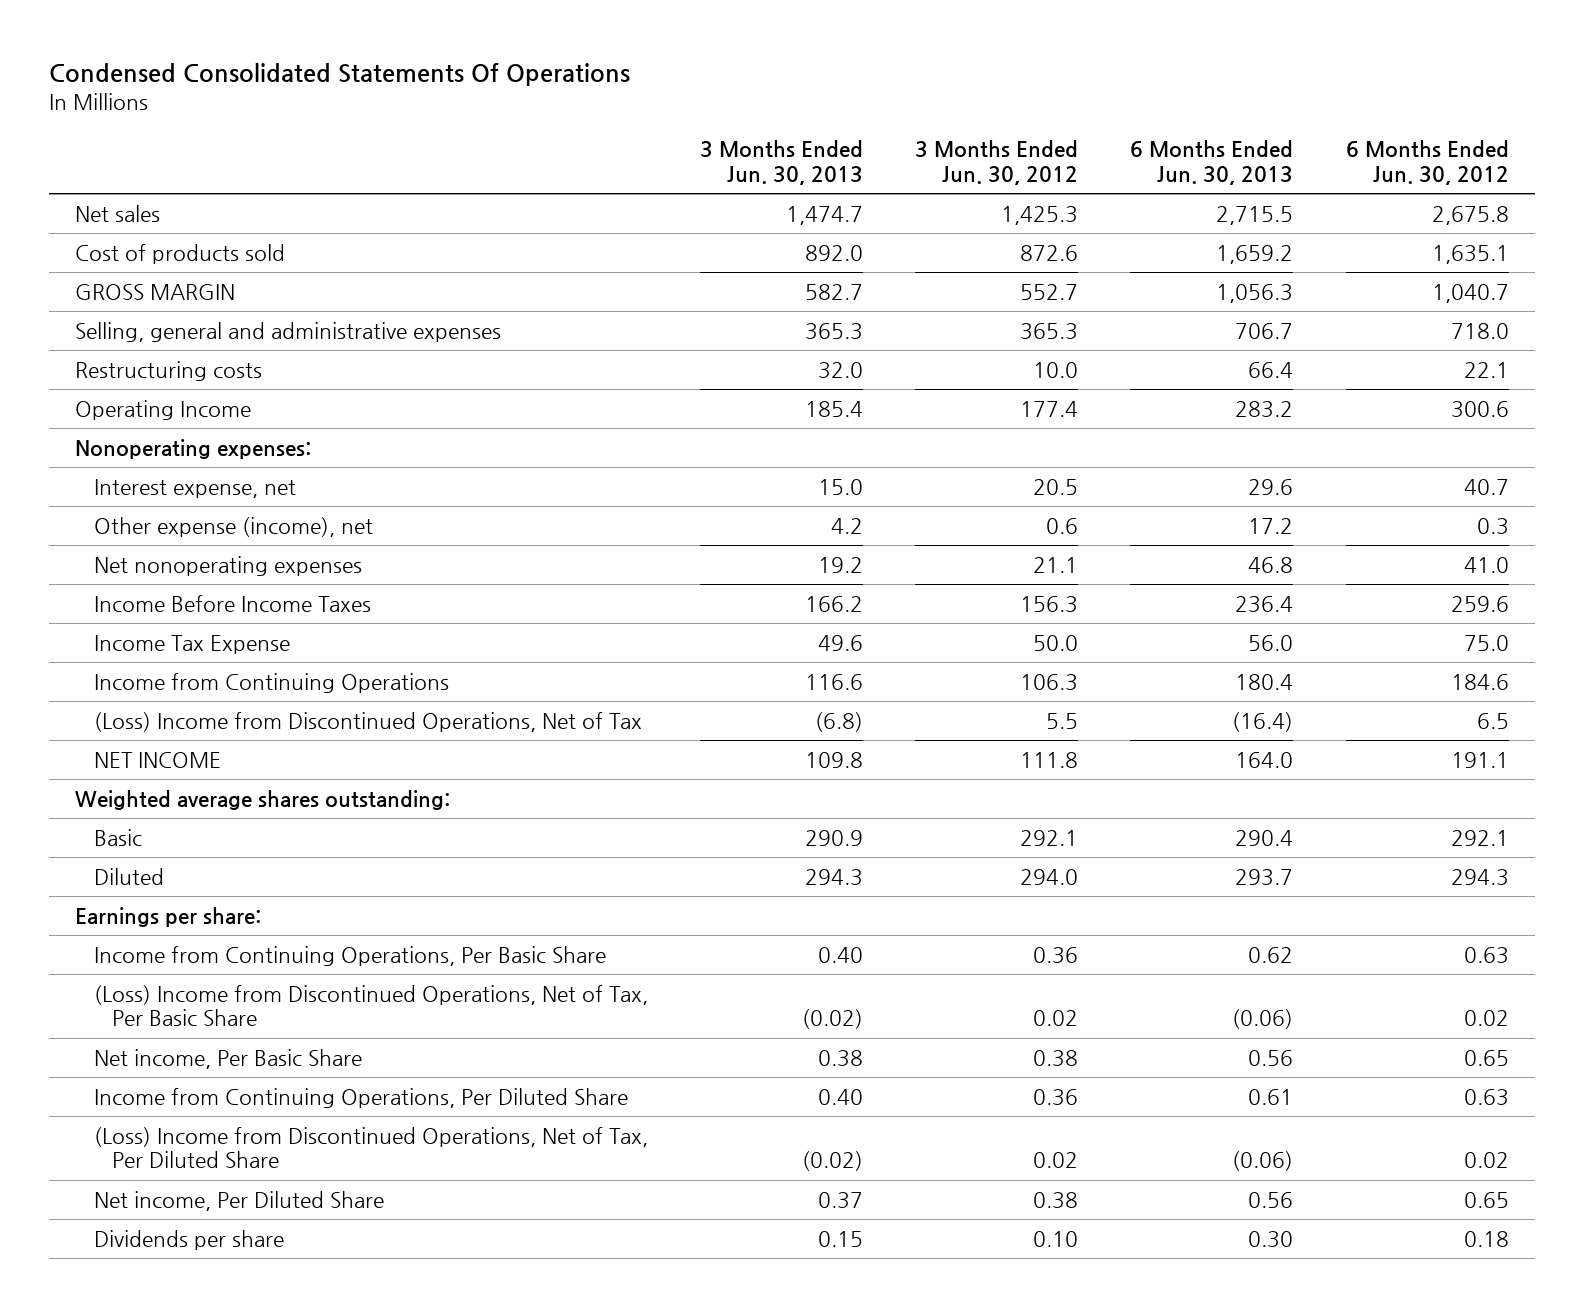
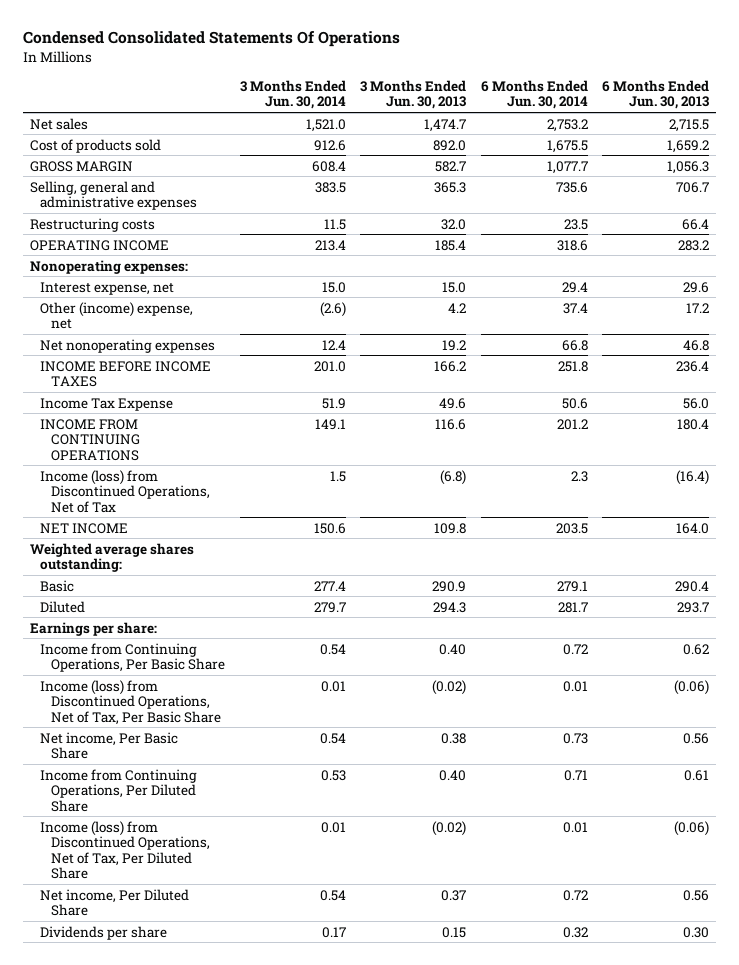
- | 3 Months Ended Jun. 30, 2013 | 3 Months Ended Jun. 30, 2012 | 6 Months Ended Jun. 30, 2013 | 6 Months Ended Jun. 30, 2012
+ | 3 Months Ended Jun. 30, 2014 | 3 Months Ended Jun. 30, 2013 | 6 Months Ended Jun. 30, 2014 | 6 Months Ended Jun. 30, 2013
- Operating Income | 185.4 | 177.4 | 283.2 | 300.6
+ OPERATING INCOME | 213.4 | 185.4 | 318.6 | 283.2
- Other expense (income), net | 4.2 | 0.6 | 17.2 | 0.3
+ Other (income) expense, net | (2.6) | 4.2 | 37.4 | 17.2
- Income Before Income Taxes | 166.2 | 156.3 | 236.4 | 259.6
+ INCOME BEFORE INCOME TAXES | 201.0 | 166.2 | 251.8 | 236.4
- Income from Continuing Operations | 116.6 | 106.3 | 180.4 | 184.6
- (Loss) Income from Discontinued Operations, Net of Tax | (6.8) | 5.5 | (16.4) | 6.5
+ INCOME FROM CONTINUING OPERATIONS | 149.1 | 116.6 | 201.2 | 180.4
+ Income (loss) from Discontinued Operations, Net of Tax | 1.5 | (6.8) | 2.3 | (16.4)
- (Loss) Income from Discontinued Operations, Net of Tax, Per Basic Share | (0.02) | 0.02 | (0.06) | 0.02
+ Income (loss) from Discontinued Operations, Net of Tax, Per Basic Share | 0.01 | (0.02) | 0.01 | (0.06)
- (Loss) Income from Discontinued Operations, Net of Tax, Per Diluted Share | (0.02) | 0.02 | (0.06) | 0.02
+ Income (loss) from Discontinued Operations, Net of Tax, Per Diluted Share | 0.01 | (0.02) | 0.01 | (0.06)

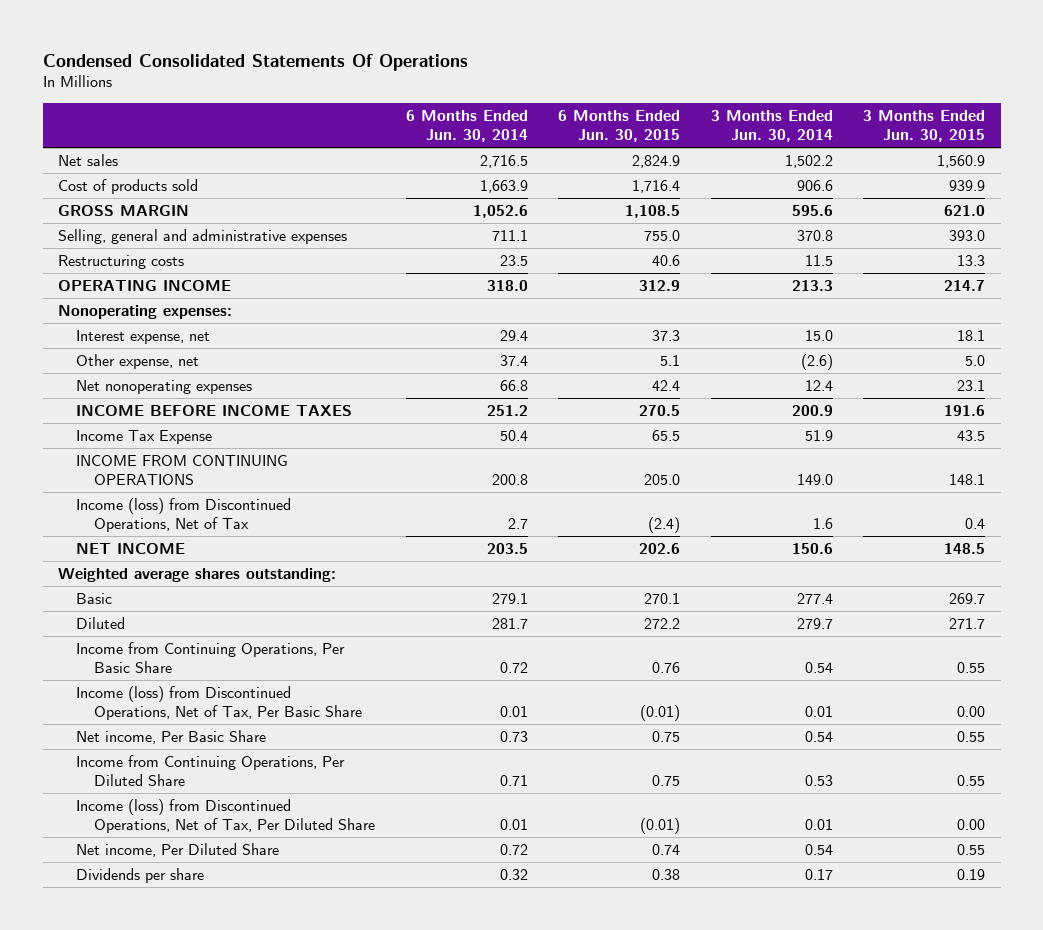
- | 3 Months Ended Jun. 30, 2014 | 3 Months Ended Jun. 30, 2013 | 6 Months Ended Jun. 30, 2014 | 6 Months Ended Jun. 30, 2013
+ | 6 Months Ended Jun. 30, 2014 | 6 Months Ended Jun. 30, 2015 | 3 Months Ended Jun. 30, 2014 | 3 Months Ended Jun. 30, 2015
- Net sales | 1,521.0 | 1,474.7 | 2,753.2 | 2,715.5
- Cost of products sold | 912.6 | 892.0 | 1,675.5 | 1,659.2
- GROSS MARGIN | 608.4 | 582.7 | 1,077.7 | 1,056.3
- Selling, general and administrative expenses | 383.5 | 365.3 | 735.6 | 706.7
+ Net sales | 2,716.5 | 2,824.9 | 1,502.2 | 1,560.9
+ Cost of products sold | 1,663.9 | 1,716.4 | 906.6 | 939.9
+ GROSS MARGIN | 1,052.6 | 1,108.5 | 595.6 | 621.0
+ Selling, general and administrative expenses | 711.1 | 755.0 | 370.8 | 393.0
- OPERATING INCOME | 213.4 | 185.4 | 318.6 | 283.2
+ OPERATING INCOME | 318.0 | 312.9 | 213.3 | 214.7
- Other (income) expense, net | (2.6) | 4.2 | 37.4 | 17.2
+ Other expense, net | 37.4 | 5.1 | (2.6) | 5.0
- INCOME BEFORE INCOME TAXES | 201.0 | 166.2 | 251.8 | 236.4
- Income Tax Expense | 51.9 | 49.6 | 50.6 | 56.0
- INCOME FROM CONTINUING OPERATIONS | 149.1 | 116.6 | 201.2 | 180.4
- Income (loss) from Discontinued Operations, Net of Tax | 1.5 | (6.8) | 2.3 | (16.4)
+ INCOME BEFORE INCOME TAXES | 251.2 | 270.5 | 200.9 | 191.6
+ Income Tax Expense | 50.4 | 65.5 | 51.9 | 43.5
+ INCOME FROM CONTINUING OPERATIONS | 200.8 | 205.0 | 149.0 | 148.1
+ Income (loss) from Discontinued Operations, Net of Tax | 2.7 | (2.4) | 1.6 | 0.4
- Earnings per share:

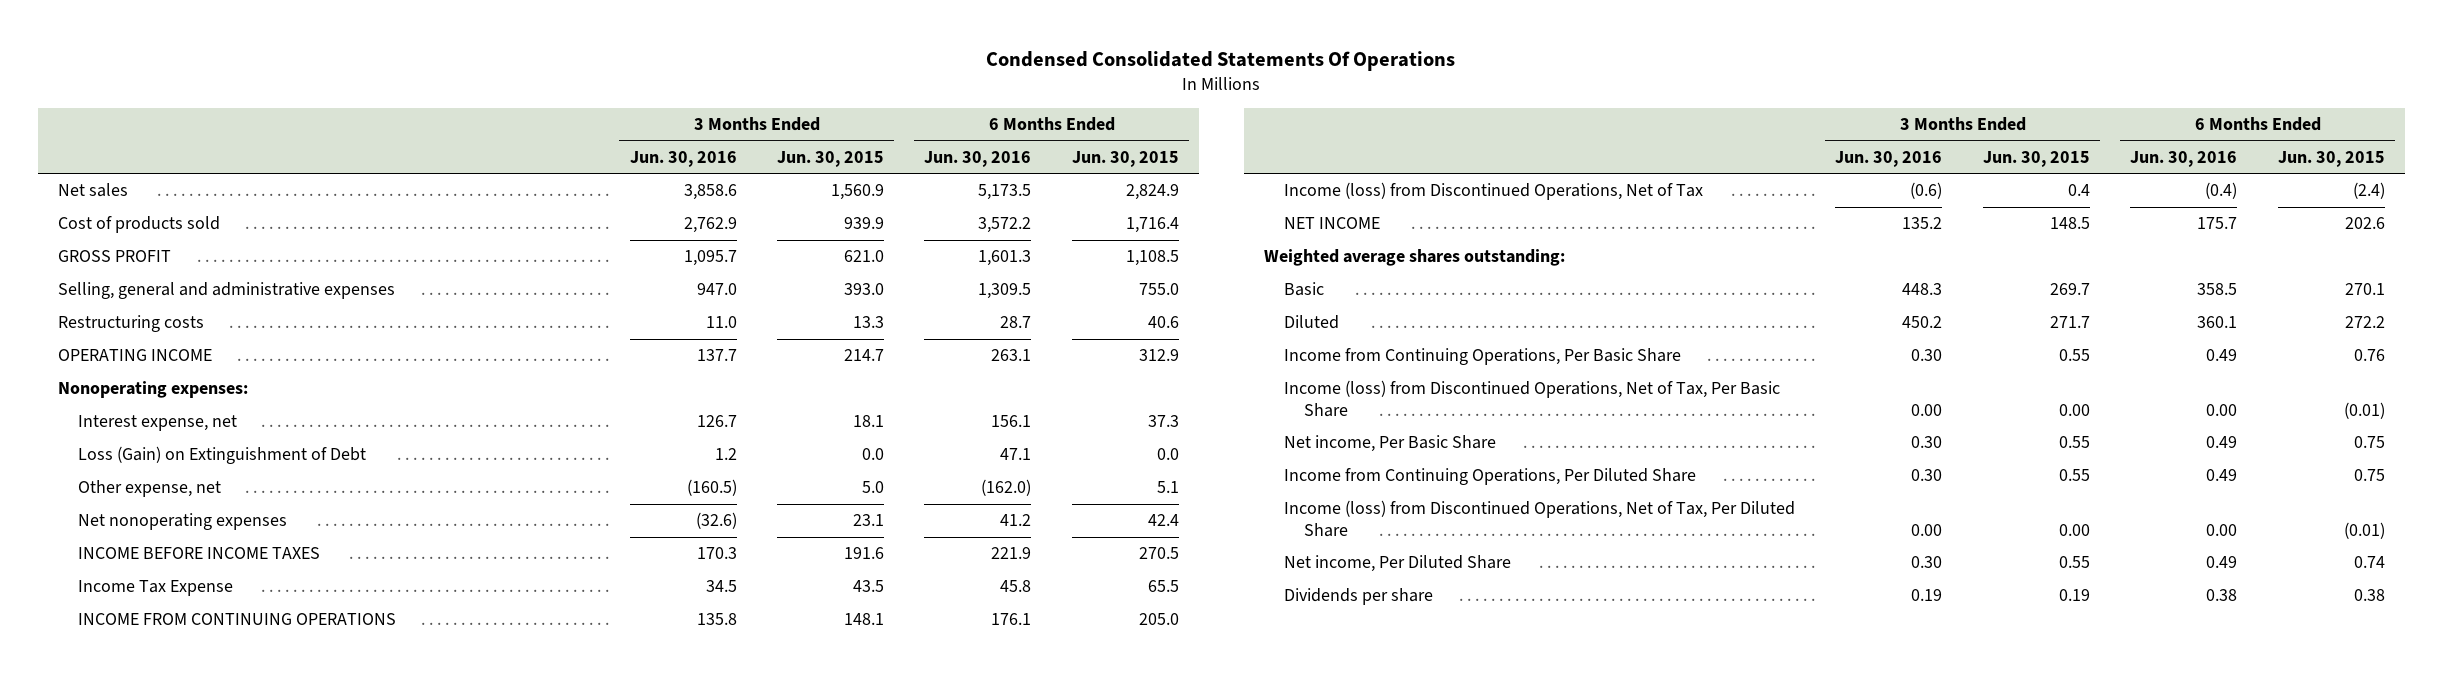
- | 6 Months Ended Jun. 30, 2014 | 6 Months Ended Jun. 30, 2015 | 3 Months Ended Jun. 30, 2014 | 3 Months Ended Jun. 30, 2015
+ | 3 Months Ended Jun. 30, 2016 | 3 Months Ended Jun. 30, 2015 | 6 Months Ended Jun. 30, 2016 | 6 Months Ended Jun. 30, 2015
- GROSS MARGIN | 1,052.6 | 1,108.5 | 595.6 | 621.0
+ GROSS PROFIT | 1,095.7 | 621.0 | 1,601.3 | 1,108.5
+ Loss (Gain) on Extinguishment of Debt | 1.2 | 0.0 | 47.1 | 0.0

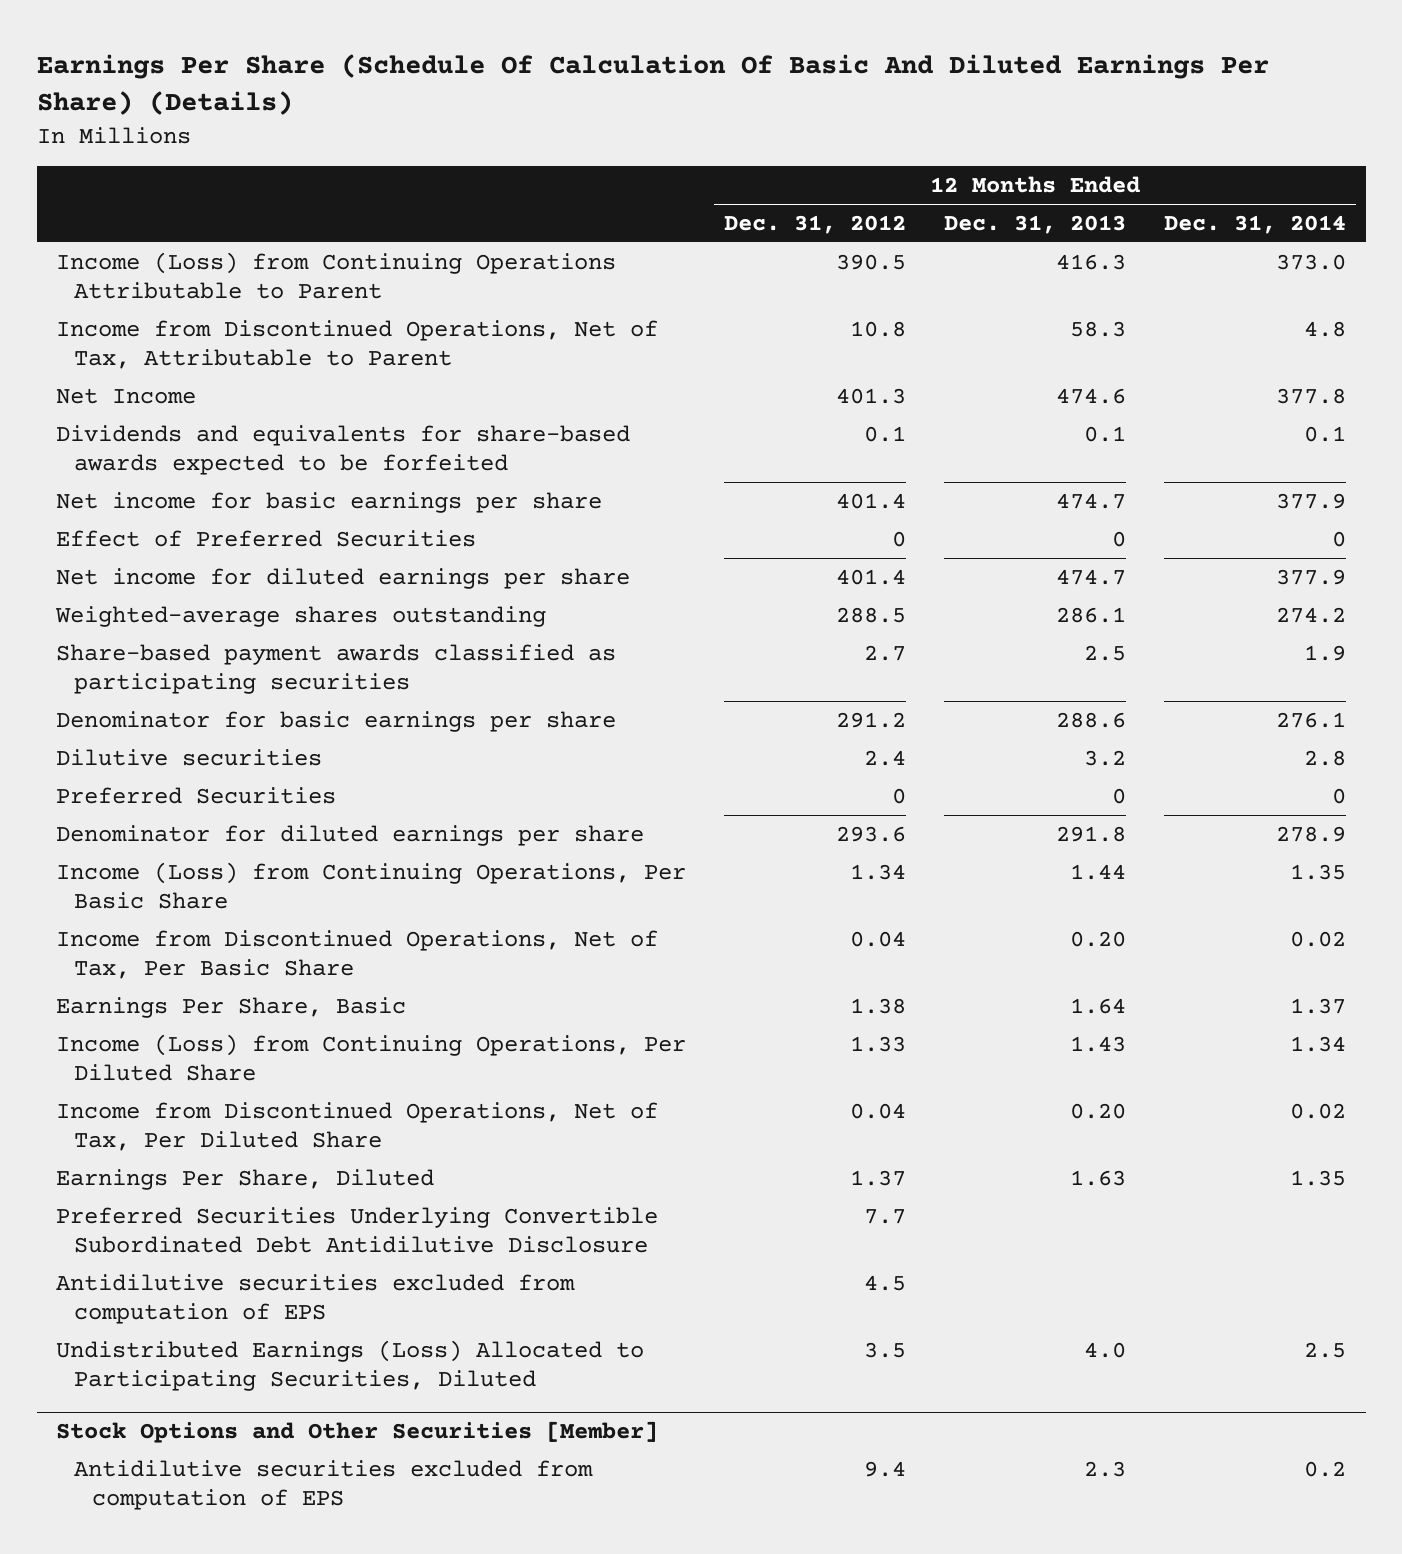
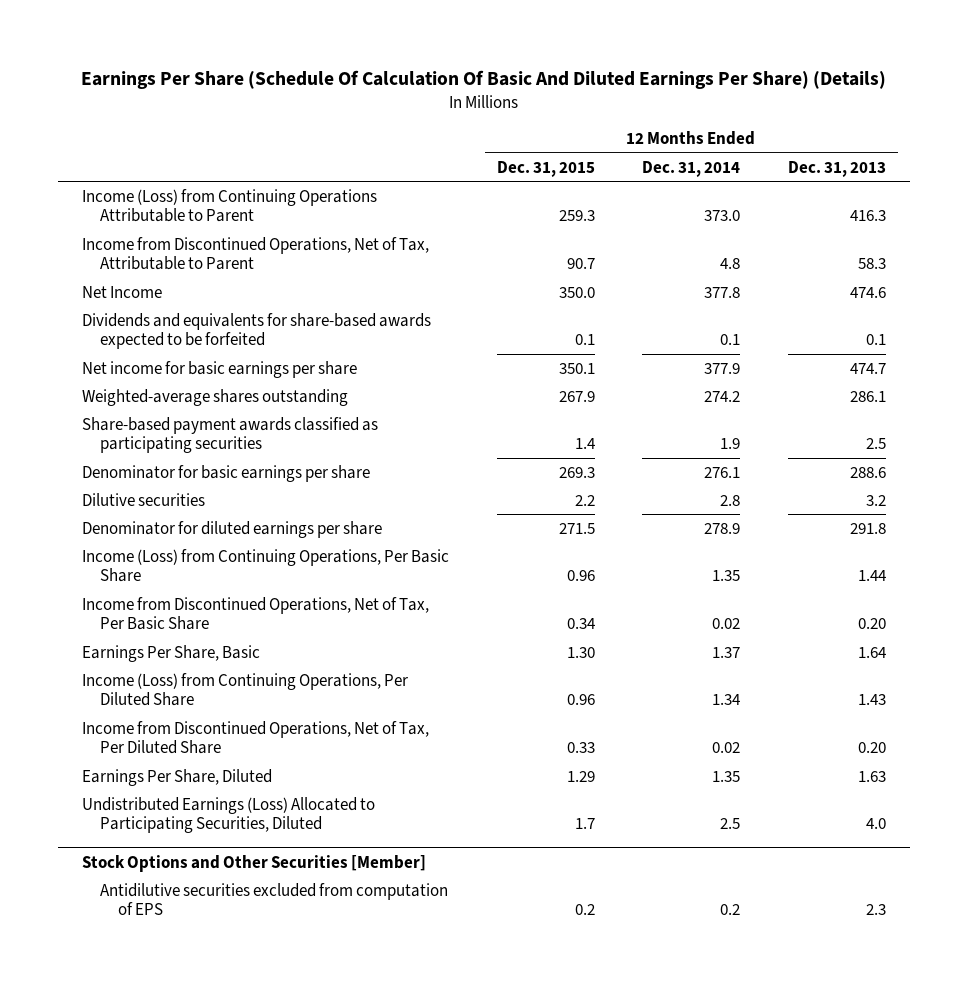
- | 12 Months Ended Dec. 31, 2012 | 12 Months Ended Dec. 31, 2013 | 12 Months Ended Dec. 31, 2014
+ | 12 Months Ended Dec. 31, 2015 | 12 Months Ended Dec. 31, 2014 | 12 Months Ended Dec. 31, 2013
- Effect of Preferred Securities | 0 | 0 | 0
- Net income for diluted earnings per share | 401.4 | 474.7 | 377.9
- Preferred Securities | 0 | 0 | 0
- Preferred Securities Underlying Convertible Subordinated Debt Antidilutive Disclosure | 7.7 | |
- Antidilutive securities excluded from computation of EPS | 4.5 | |

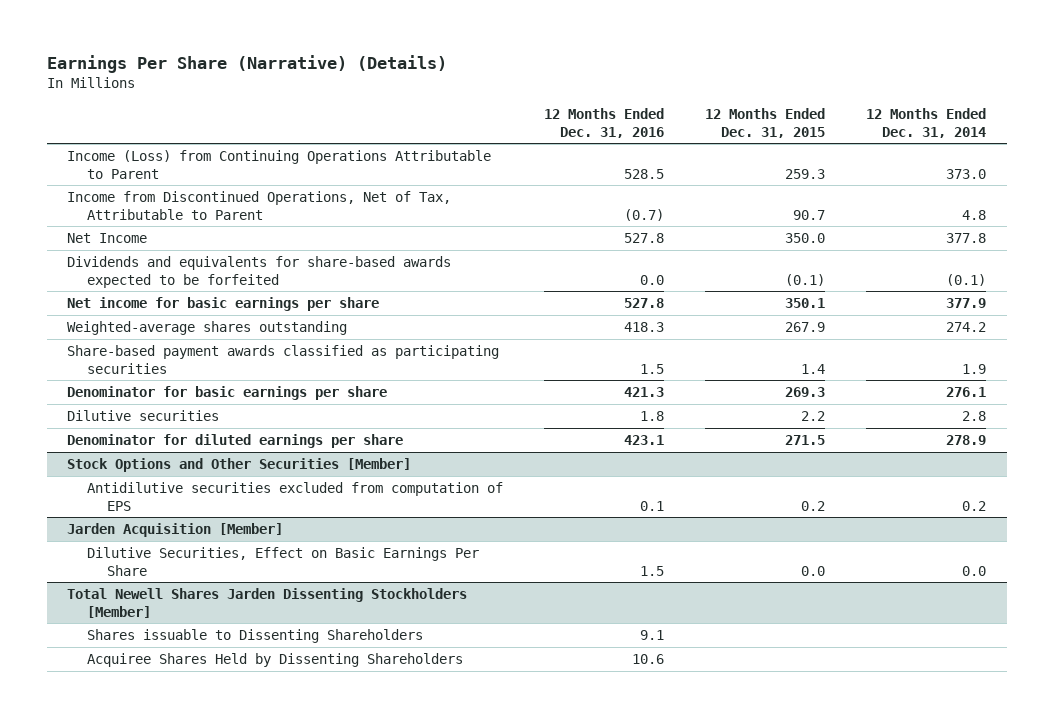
- Earnings Per Share (Schedule Of Calculation Of Basic And Diluted Earnings Per Share) (Details)
+ Earnings Per Share (Narrative) (Details)
- | 12 Months Ended Dec. 31, 2015 | 12 Months Ended Dec. 31, 2014 | 12 Months Ended Dec. 31, 2013
+ | 12 Months Ended Dec. 31, 2016 | 12 Months Ended Dec. 31, 2015 | 12 Months Ended Dec. 31, 2014
- Dividends and equivalents for share-based awards expected to be forfeited | 0.1 | 0.1 | 0.1
+ Dividends and equivalents for share-based awards expected to be forfeited | 0.0 | (0.1) | (0.1)
- Income (Loss) from Continuing Operations, Per Basic Share | 0.96 | 1.35 | 1.44
- Income from Discontinued Operations, Net of Tax, Per Basic Share | 0.34 | 0.02 | 0.20
- Earnings Per Share, Basic | 1.30 | 1.37 | 1.64
- Income (Loss) from Continuing Operations, Per Diluted Share | 0.96 | 1.34 | 1.43
- Income from Discontinued Operations, Net of Tax, Per Diluted Share | 0.33 | 0.02 | 0.20
- Earnings Per Share, Diluted | 1.29 | 1.35 | 1.63
- Undistributed Earnings (Loss) Allocated to Participating Securities, Diluted | 1.7 | 2.5 | 4.0
+ Jarden Acquisition [Member]
+ Dilutive Securities, Effect on Basic Earnings Per Share | 1.5 | 0.0 | 0.0
+ Total Newell Shares Jarden Dissenting Stockholders [Member]
+ Shares issuable to Dissenting Shareholders | 9.1 | |
+ Acquiree Shares Held by Dissenting Shareholders | 10.6 | |

